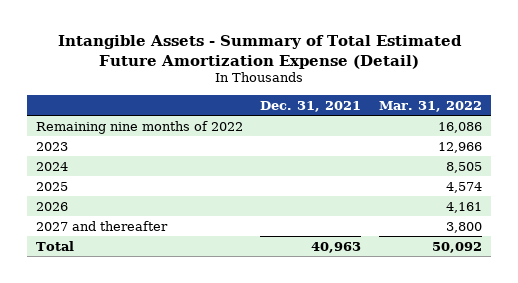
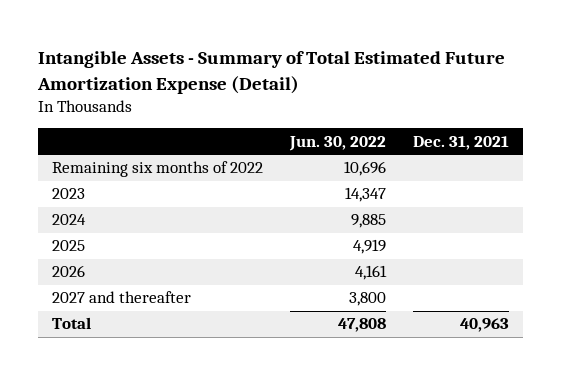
- | Dec. 31, 2021 | Mar. 31, 2022
+ | Jun. 30, 2022 | Dec. 31, 2021
- Remaining nine months of 2022 | | 16,086
+ Remaining six months of 2022 | 10,696 |

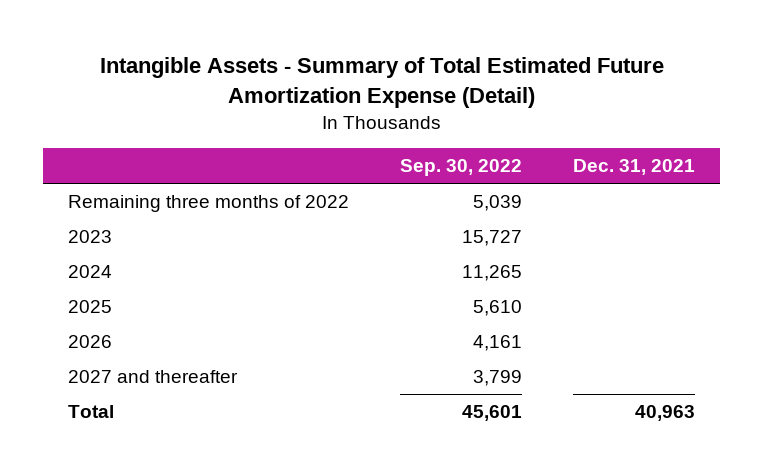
- | Jun. 30, 2022 | Dec. 31, 2021
+ | Sep. 30, 2022 | Dec. 31, 2021
- Remaining six months of 2022 | 10,696 |
+ Remaining three months of 2022 | 5,039 |

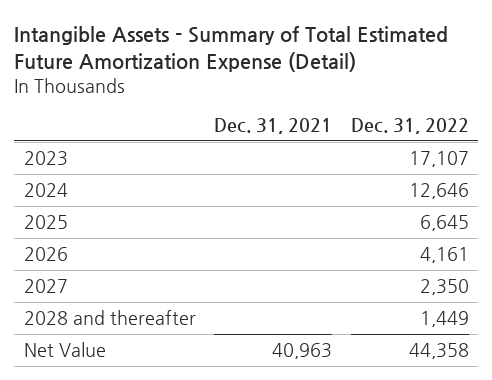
- | Sep. 30, 2022 | Dec. 31, 2021
+ | Dec. 31, 2021 | Dec. 31, 2022
- Remaining three months of 2022 | 5,039 |
- 2027 and thereafter | 3,799 |
- Total | 45,601 | 40,963
+ 2027 | | 2,350
+ 2028 and thereafter | | 1,449
+ Net Value | 40,963 | 44,358

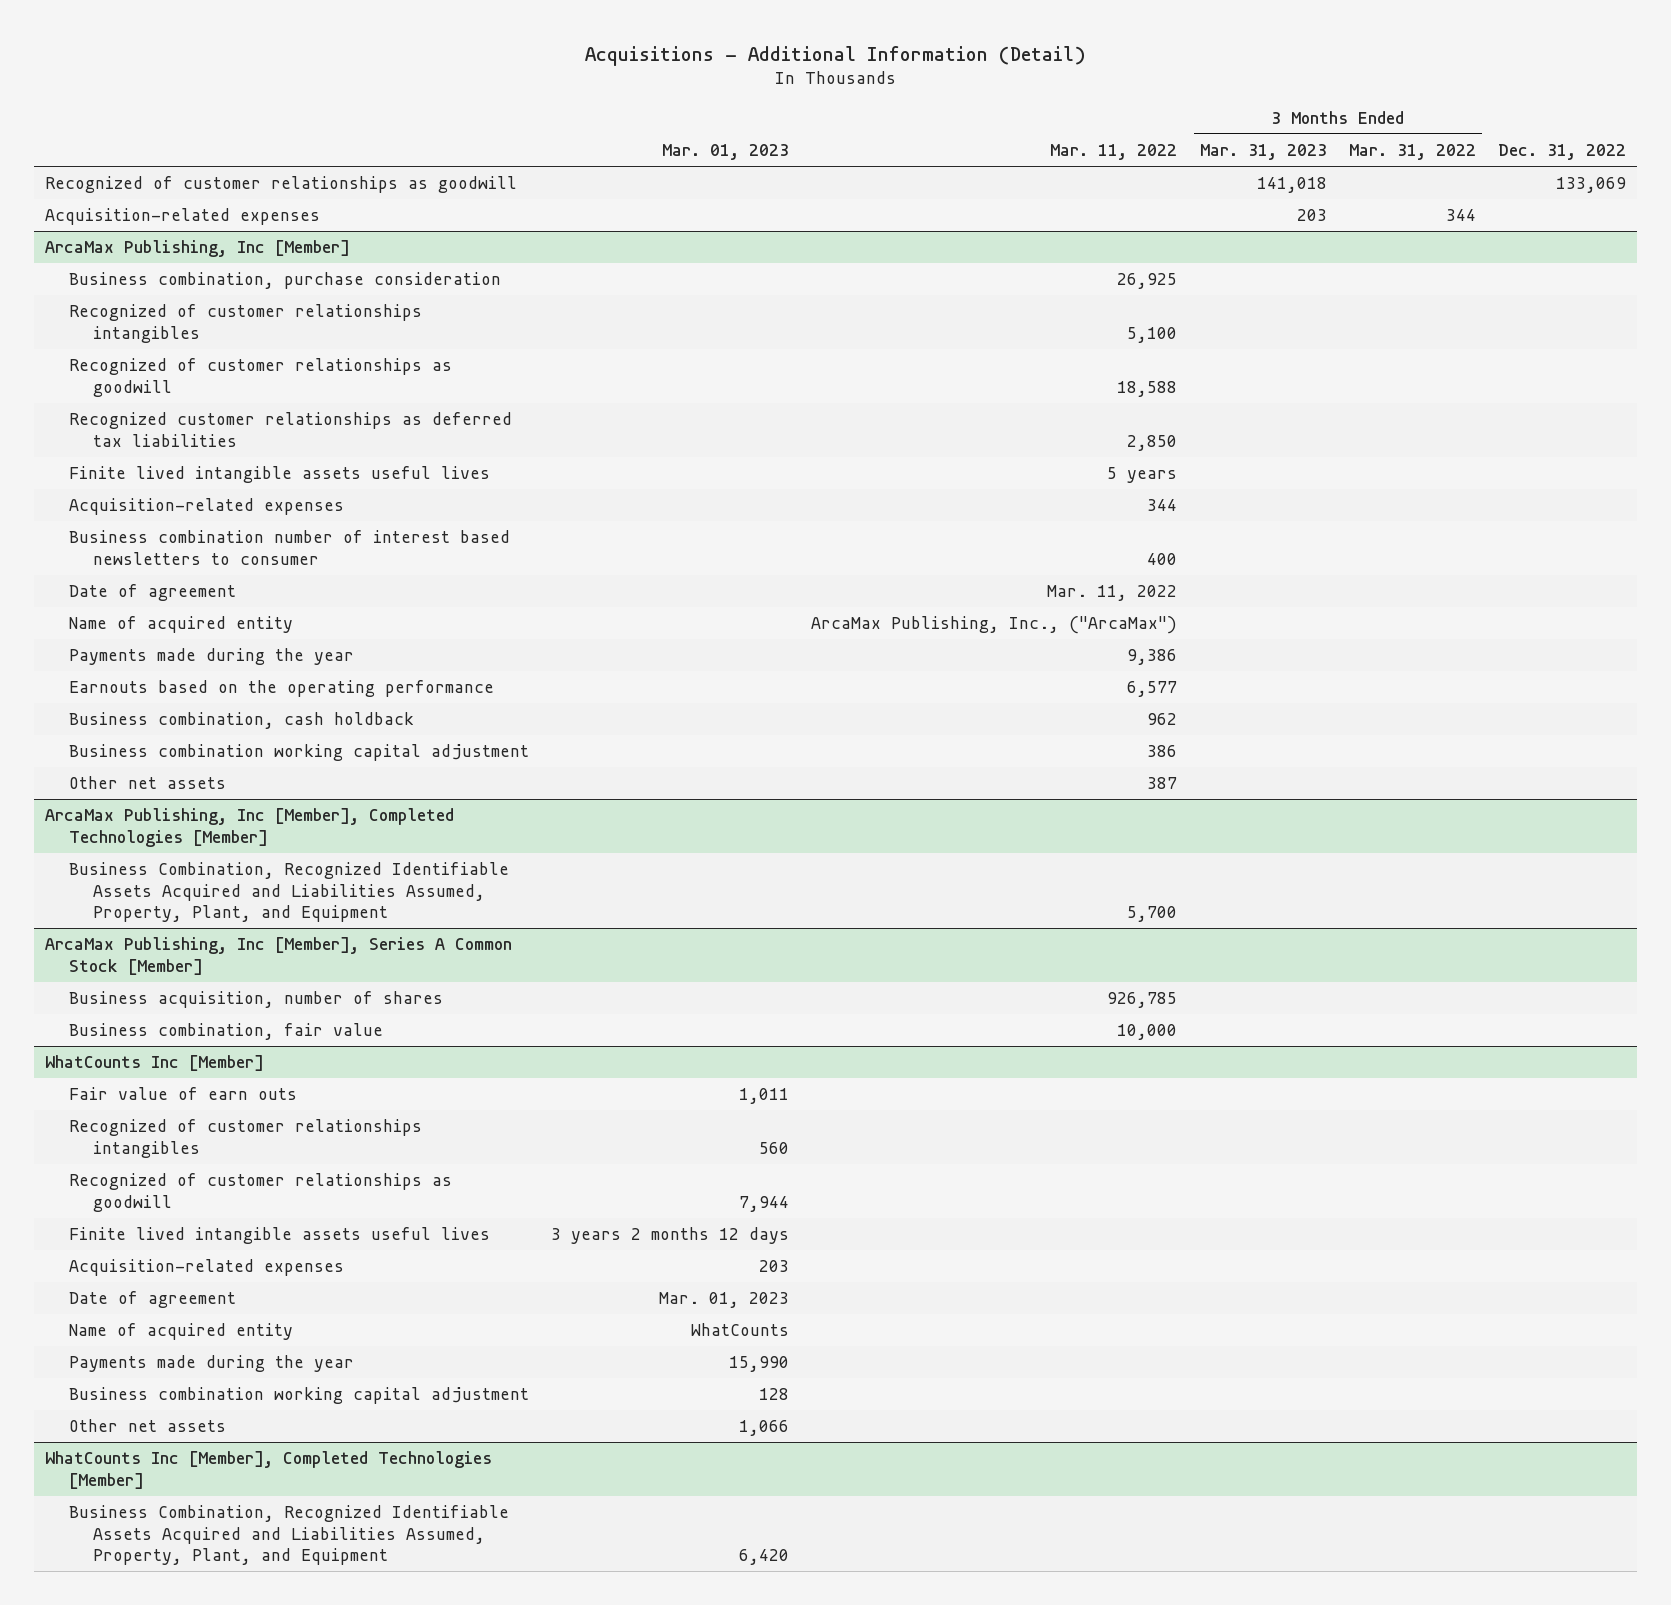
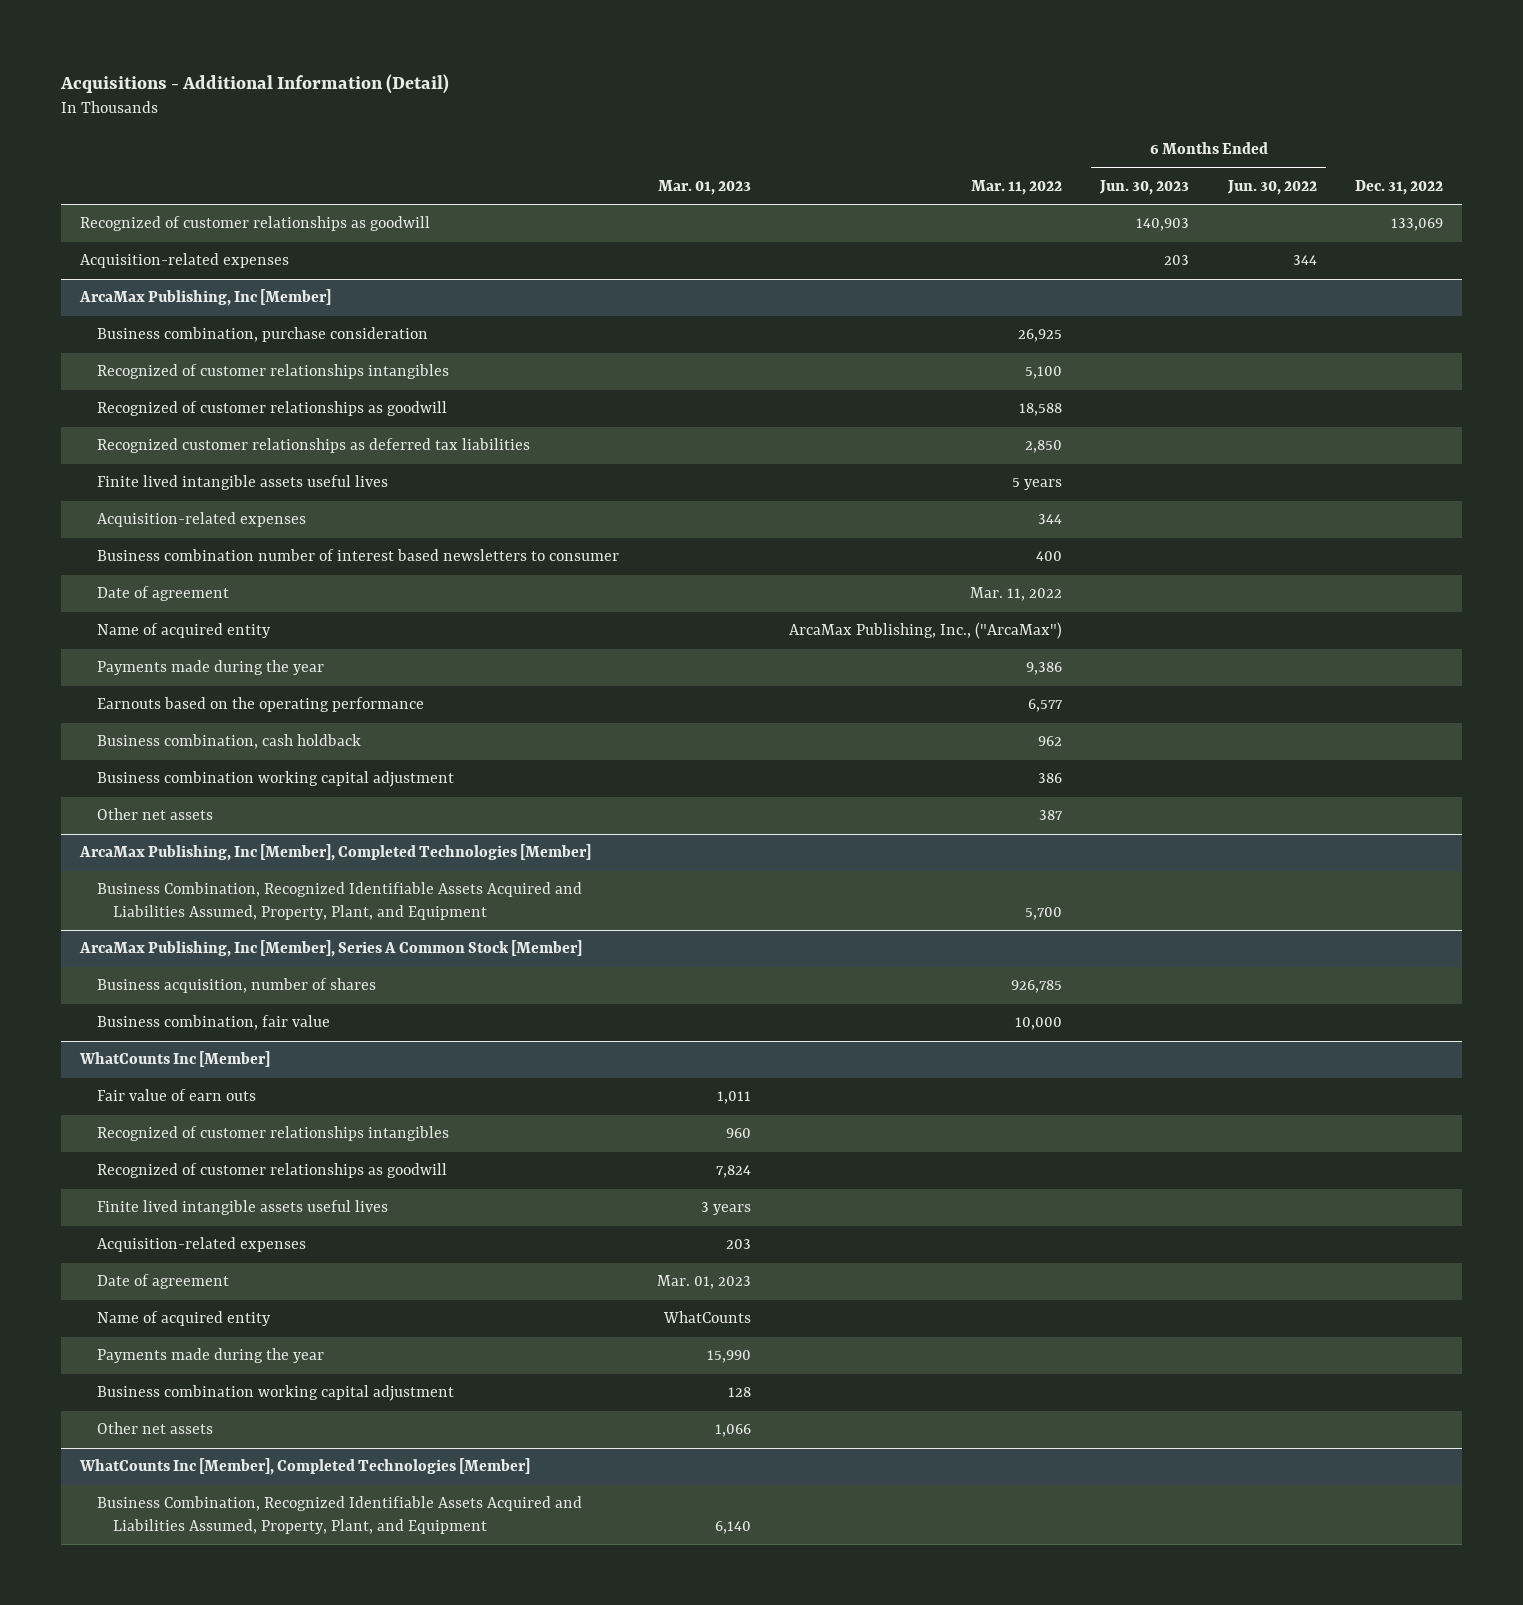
- | Mar. 01, 2023 | Mar. 11, 2022 | 3 Months Ended Mar. 31, 2023 | 3 Months Ended Mar. 31, 2022 | Dec. 31, 2022
+ | Mar. 01, 2023 | Mar. 11, 2022 | 6 Months Ended Jun. 30, 2023 | 6 Months Ended Jun. 30, 2022 | Dec. 31, 2022
@ WhatCounts Inc [Member]
- Recognized of customer relationships intangibles | 560 | | | |
- Recognized of customer relationships as goodwill | 7,944 | | | |
- Finite lived intangible assets useful lives | 3 years 2 months 12 days | | | |
+ Recognized of customer relationships intangibles | 960 | | | |
+ Recognized of customer relationships as goodwill | 7,824 | | | |
+ Finite lived intangible assets useful lives | 3 years | | | |
@ WhatCounts Inc [Member], Completed Technologies [Member]
- Business Combination, Recognized Identifiable Assets Acquired and Liabilities Assumed, Property, Plant, and Equipment | 6,420 | | | |
+ Business Combination, Recognized Identifiable Assets Acquired and Liabilities Assumed, Property, Plant, and Equipment | 6,140 | | | |

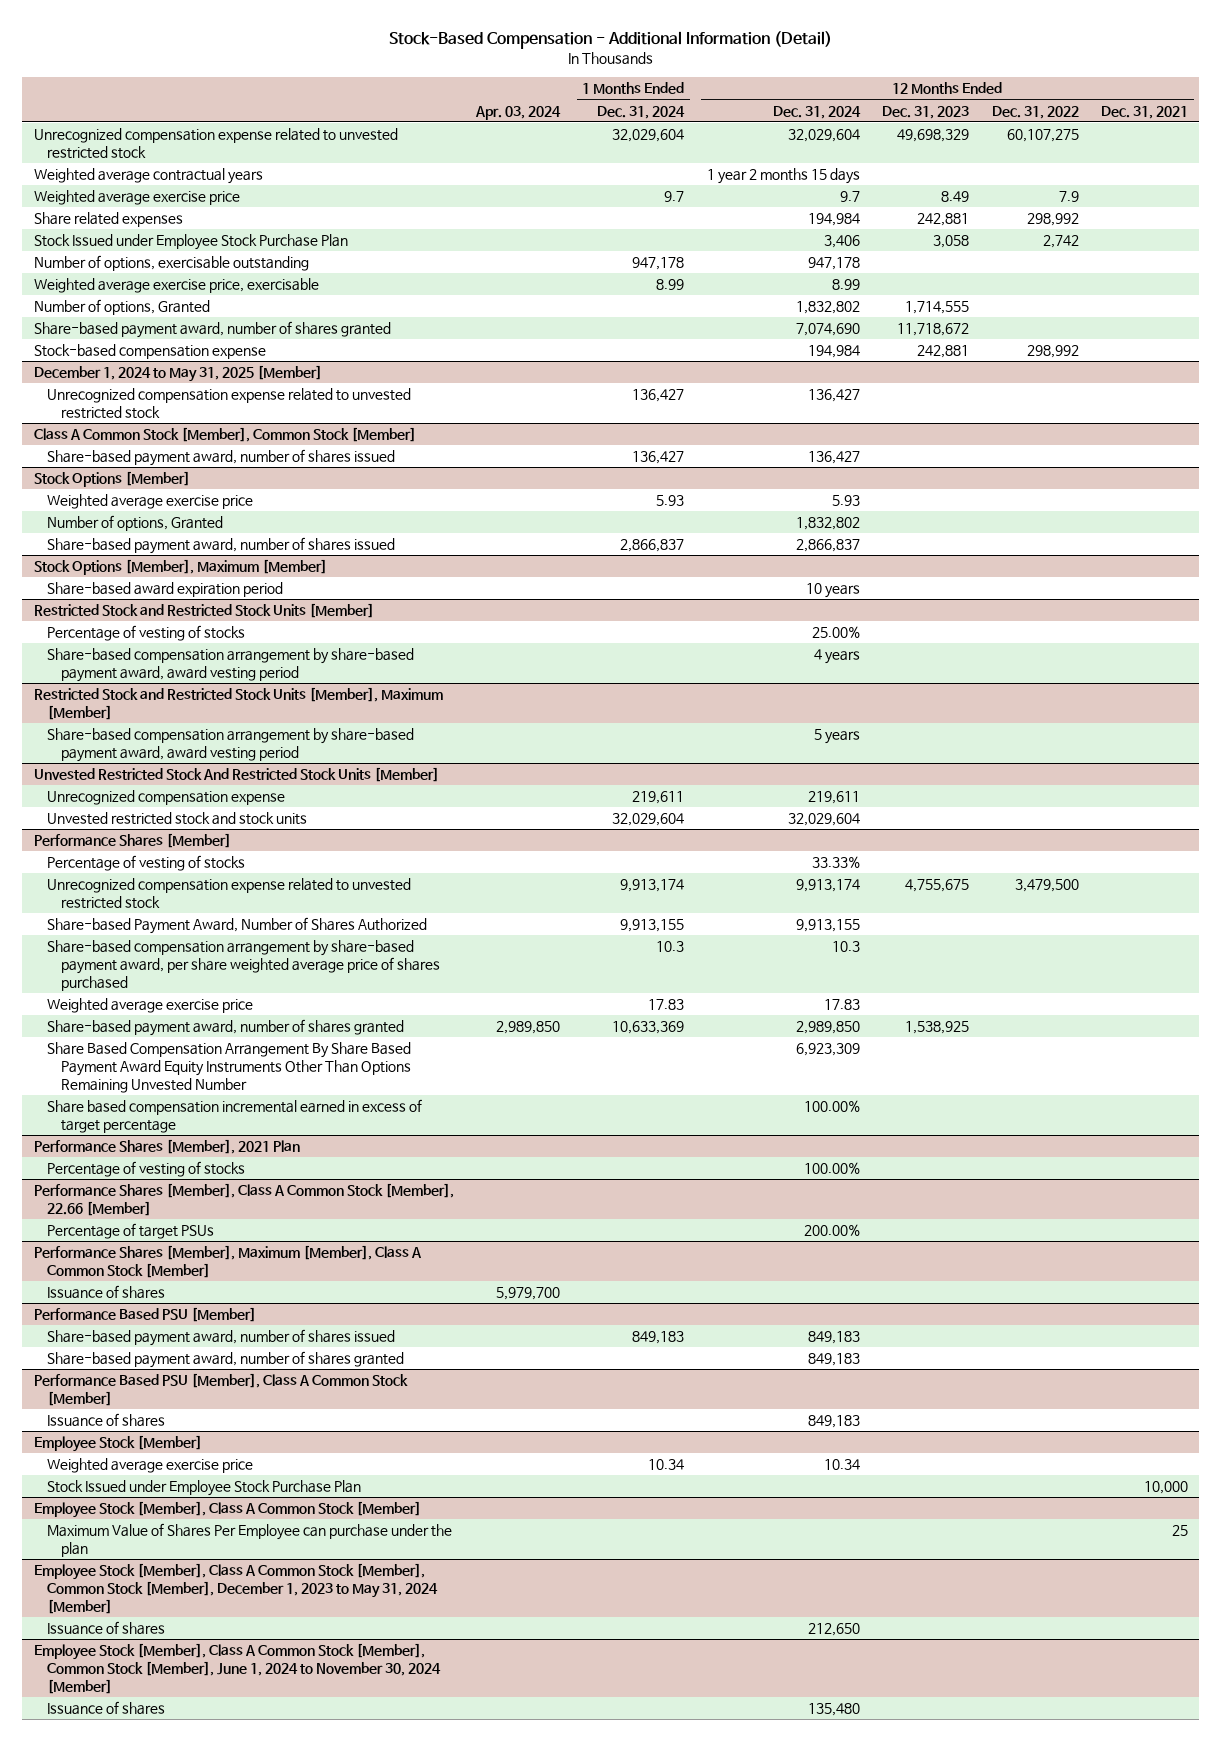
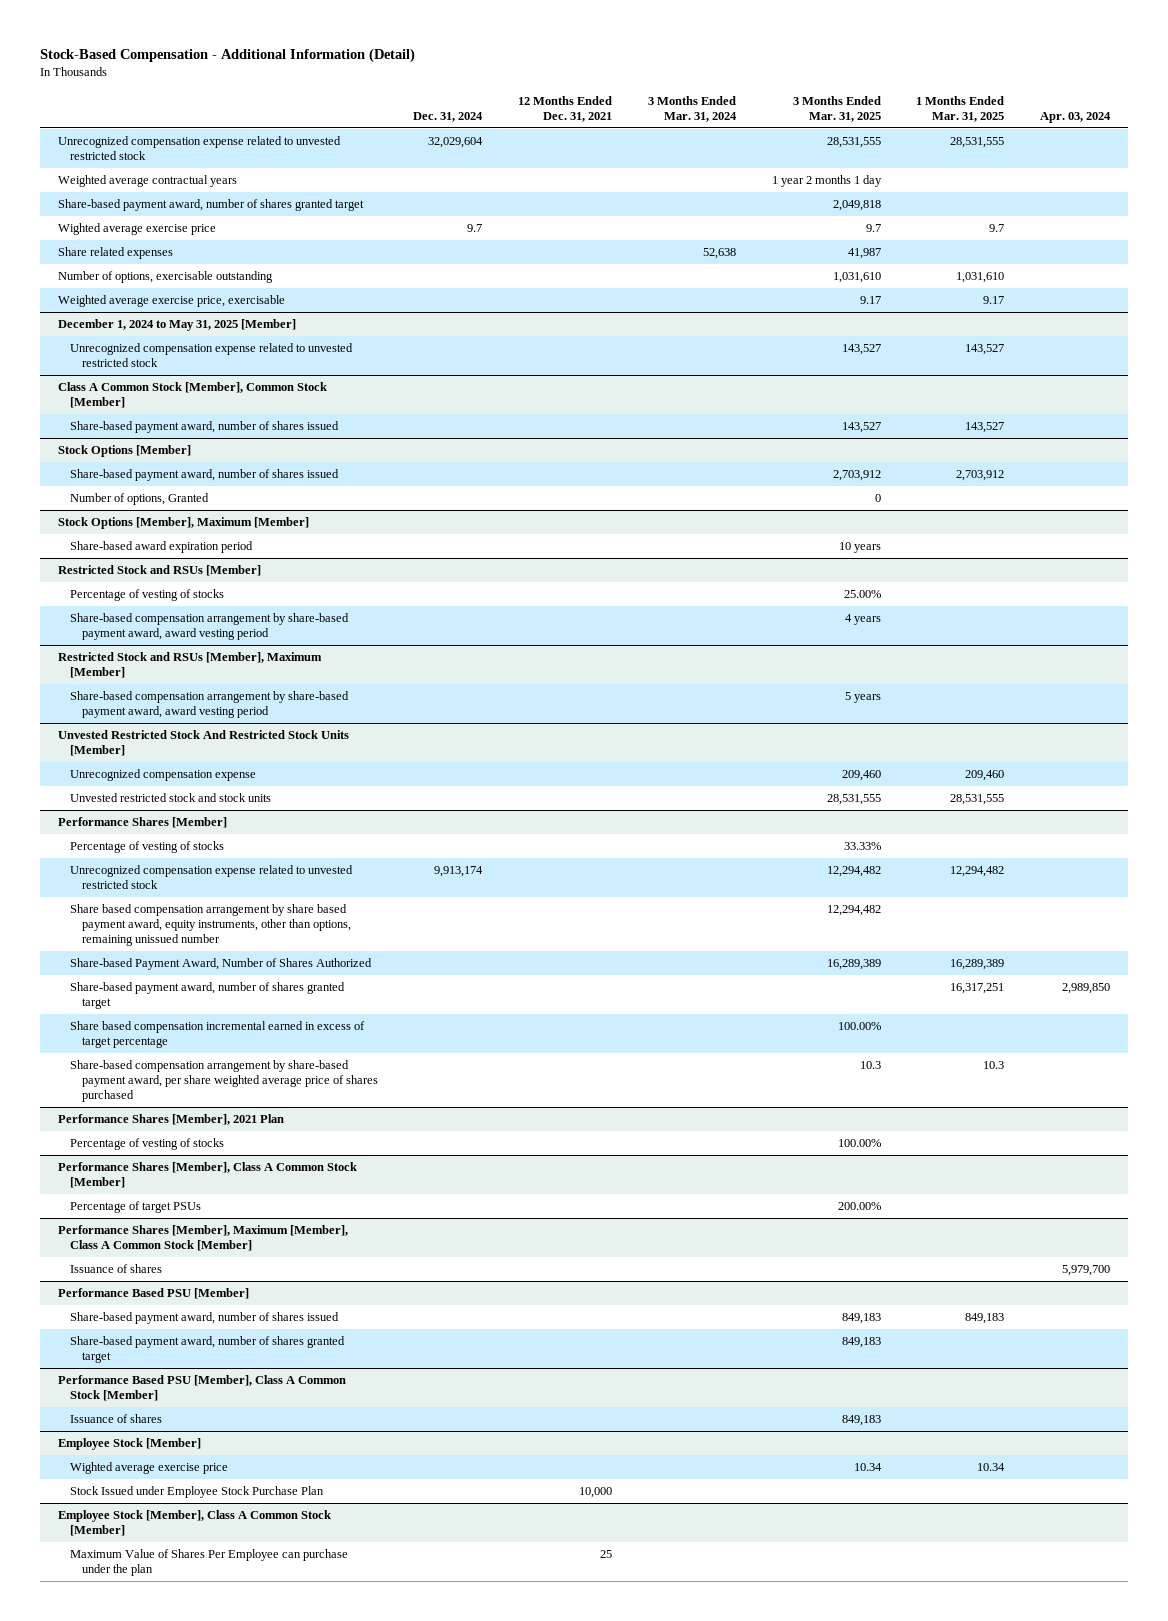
- | Apr. 03, 2024 | 1 Months Ended Dec. 31, 2024 | 12 Months Ended Dec. 31, 2024 | 12 Months Ended Dec. 31, 2023 | 12 Months Ended Dec. 31, 2022 | 12 Months Ended Dec. 31, 2021
+ | Dec. 31, 2024 | 12 Months Ended Dec. 31, 2021 | 3 Months Ended Mar. 31, 2024 | 3 Months Ended Mar. 31, 2025 | 1 Months Ended Mar. 31, 2025 | Apr. 03, 2024
- Weighted average exercise price | | 9.7 | 9.7 | 8.49 | 7.9 |
+ Share-based payment award, number of shares granted target | | | | 2,049,818 | |
+ Wighted average exercise price | 9.7 | | | 9.7 | 9.7 |
- Stock Issued under Employee Stock Purchase Plan | | | 3,406 | 3,058 | 2,742 |
- Number of options, Granted | | | 1,832,802 | 1,714,555 | |
- Share-based payment award, number of shares granted | | | 7,074,690 | 11,718,672 | |
- Stock-based compensation expense | | | 194,984 | 242,881 | 298,992 |
@ Stock Options [Member]
- Weighted average exercise price | | 5.93 | 5.93 | | |
moved down: Number of options, Granted | | | | 0 | |
- Restricted Stock and Restricted Stock Units [Member]
+ Restricted Stock and RSUs [Member]
- Restricted Stock and Restricted Stock Units [Member], Maximum [Member]
+ Restricted Stock and RSUs [Member], Maximum [Member]
@ Performance Shares [Member]
+ Share based compensation arrangement by share based payment award, equity instruments, other than options, remaining unissued number | | | | 12,294,482 | |
- Weighted average exercise price | | 17.83 | 17.83 | | |
- Share-based payment award, number of shares granted | 2,989,850 | 10,633,369 | 2,989,850 | 1,538,925 | |
- Share Based Compensation Arrangement By Share Based Payment Award Equity Instruments Other Than Options Remaining Unvested Number | | | 6,923,309 | | |
+ Share-based payment award, number of shares granted target | | | | | 16,317,251 | 2,989,850
moved down: Share-based compensation arrangement by share-based payment award, per share weighted average price of shares purchased | | | | 10.3 | 10.3 |
- Performance Shares [Member], Class A Common Stock [Member], 22.66 [Member]
+ Performance Shares [Member], Class A Common Stock [Member]
@ Performance Based PSU [Member]
- Share-based payment award, number of shares granted | | | 849,183 | | |
+ Share-based payment award, number of shares granted target | | | | 849,183 | |
@ Employee Stock [Member]
- Weighted average exercise price | | 10.34 | 10.34 | | |
+ Wighted average exercise price | | | | 10.34 | 10.34 |
- Employee Stock [Member], Class A Common Stock [Member], Common Stock [Member], December 1, 2023 to May 31, 2024 [Member]
- Issuance of shares | | | 212,650 | | |
- Employee Stock [Member], Class A Common Stock [Member], Common Stock [Member], June 1, 2024 to November 30, 2024 [Member]
- Issuance of shares | | | 135,480 | | |

